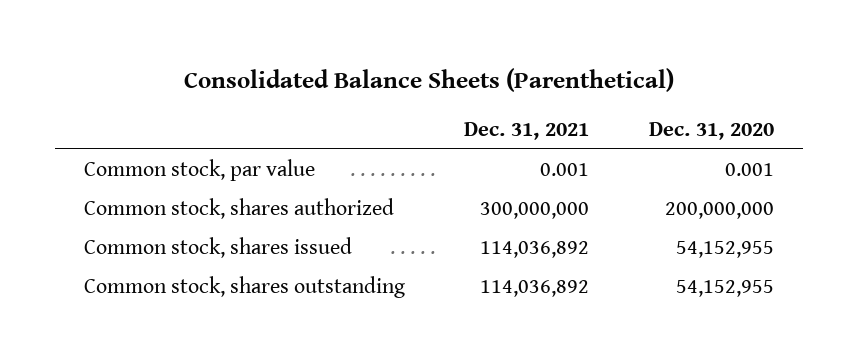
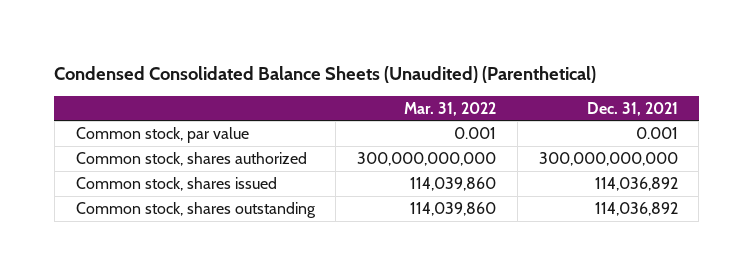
- Consolidated Balance Sheets (Parenthetical)
+ Condensed Consolidated Balance Sheets (Unaudited) (Parenthetical)
- | Dec. 31, 2021 | Dec. 31, 2020
+ | Mar. 31, 2022 | Dec. 31, 2021
- Common stock, shares authorized | 300,000,000 | 200,000,000
+ Common stock, shares authorized | 300,000,000,000 | 300,000,000,000

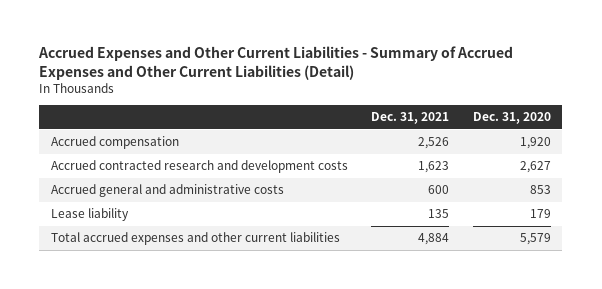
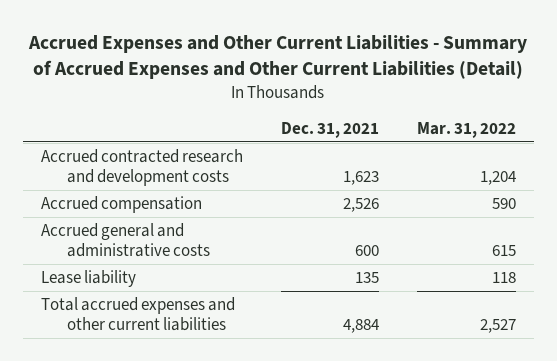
- | Dec. 31, 2021 | Dec. 31, 2020
+ | Dec. 31, 2021 | Mar. 31, 2022
moved down: Accrued compensation | 2,526 | 590

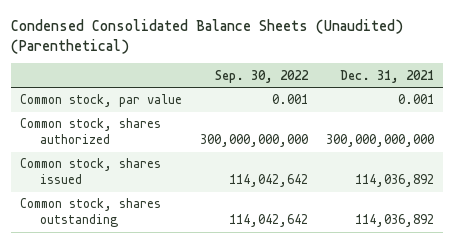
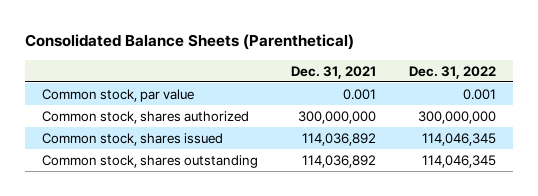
- Condensed Consolidated Balance Sheets (Unaudited) (Parenthetical)
+ Consolidated Balance Sheets (Parenthetical)
- | Sep. 30, 2022 | Dec. 31, 2021
+ | Dec. 31, 2021 | Dec. 31, 2022
- Common stock, shares authorized | 300,000,000,000 | 300,000,000,000
+ Common stock, shares authorized | 300,000,000 | 300,000,000

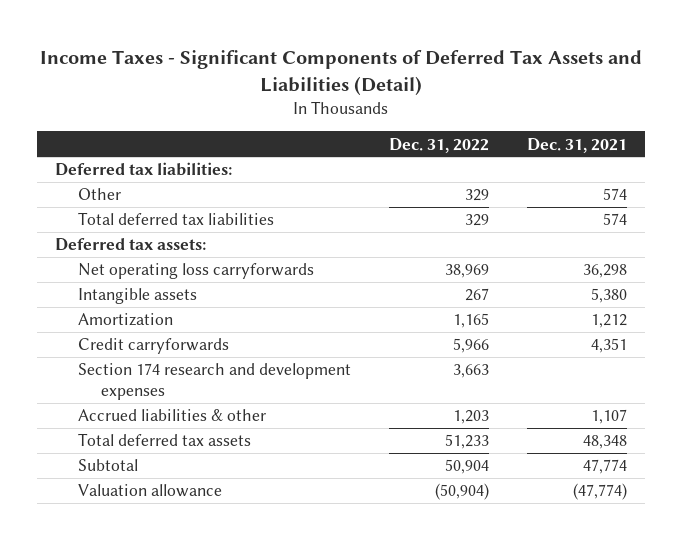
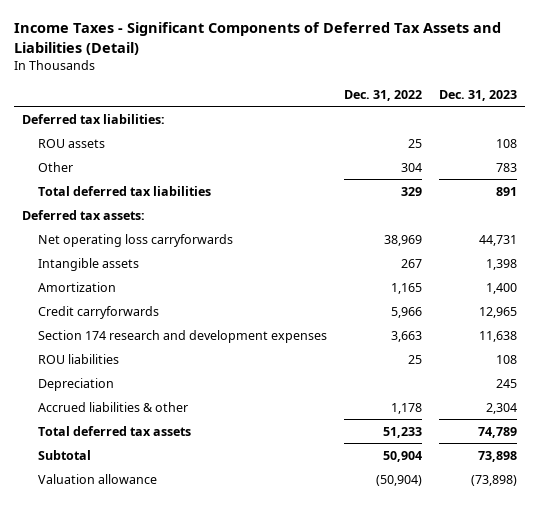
- | Dec. 31, 2022 | Dec. 31, 2021
+ | Dec. 31, 2022 | Dec. 31, 2023
- Other | 329 | 574
+ ROU assets | 25 | 108
+ Other | 304 | 783
- Accrued liabilities & other | 1,203 | 1,107
+ ROU liabilities | 25 | 108
+ Depreciation | | 245
+ Accrued liabilities & other | 1,178 | 2,304

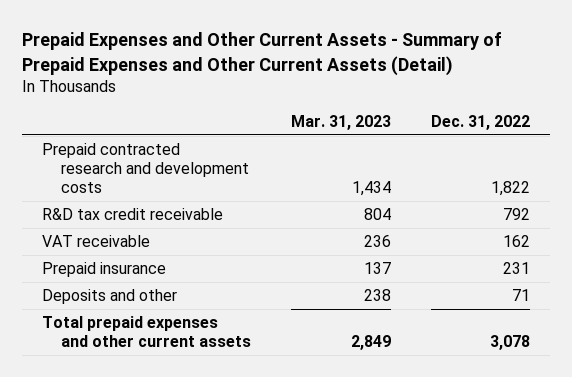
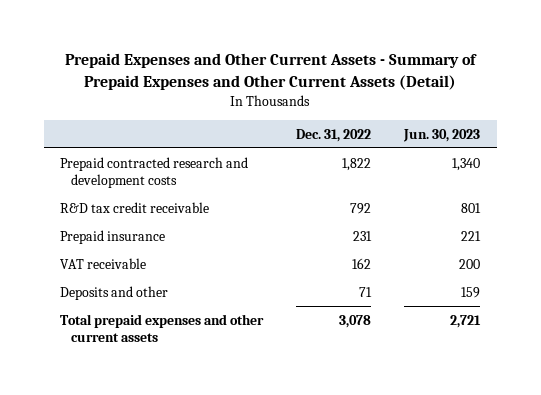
- | Mar. 31, 2023 | Dec. 31, 2022
+ | Dec. 31, 2022 | Jun. 30, 2023
moved down: VAT receivable | 162 | 200

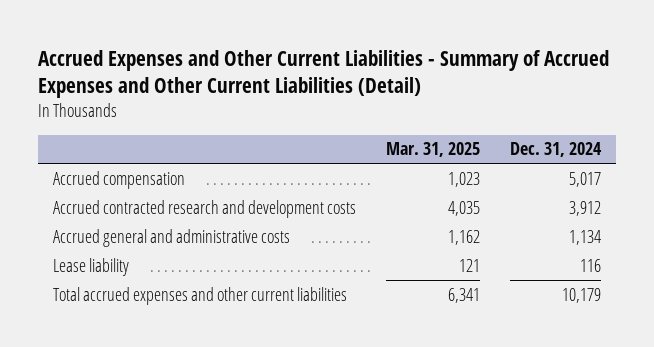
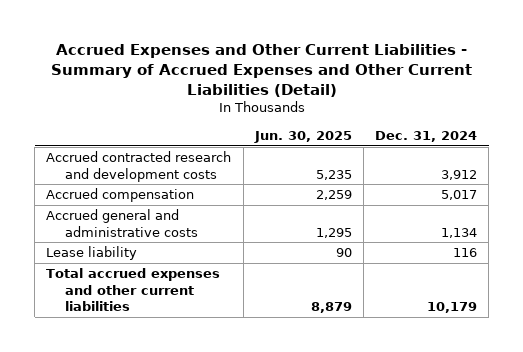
- | Mar. 31, 2025 | Dec. 31, 2024
+ | Jun. 30, 2025 | Dec. 31, 2024
moved down: Accrued compensation | 2,259 | 5,017

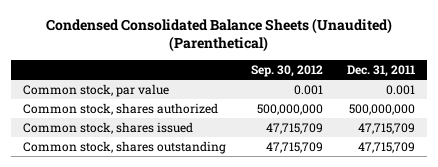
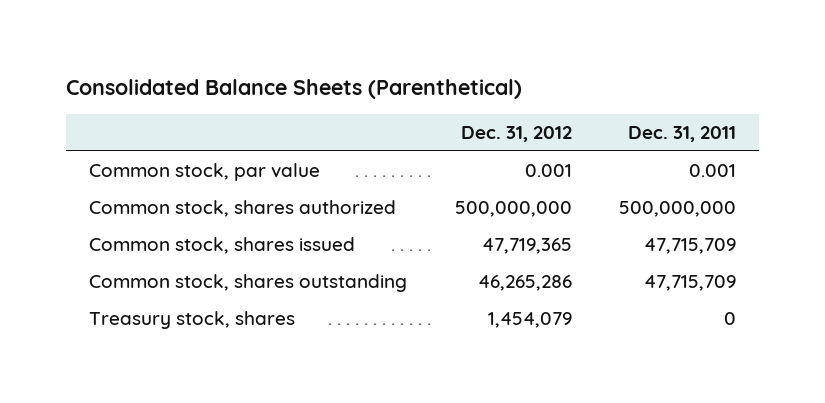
- Condensed Consolidated Balance Sheets (Unaudited) (Parenthetical)
+ Consolidated Balance Sheets (Parenthetical)
- | Sep. 30, 2012 | Dec. 31, 2011
+ | Dec. 31, 2012 | Dec. 31, 2011
+ Treasury stock, shares | 1,454,079 | 0

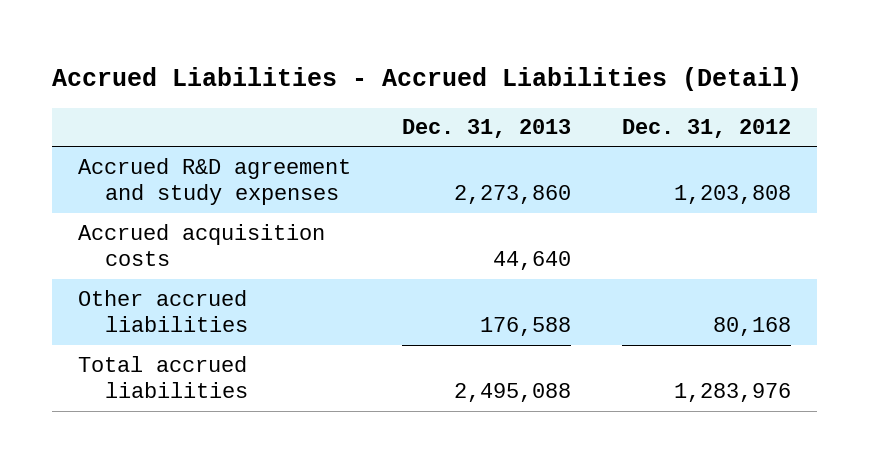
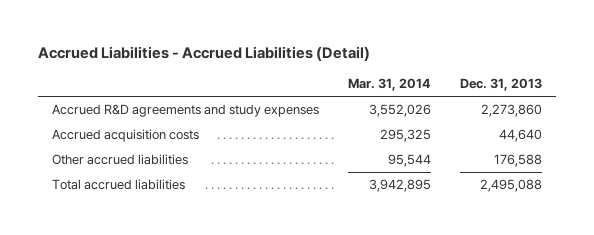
- | Dec. 31, 2013 | Dec. 31, 2012
+ | Mar. 31, 2014 | Dec. 31, 2013
- Accrued R&D agreement and study expenses | 2,273,860 | 1,203,808
+ Accrued R&D agreements and study expenses | 3,552,026 | 2,273,860

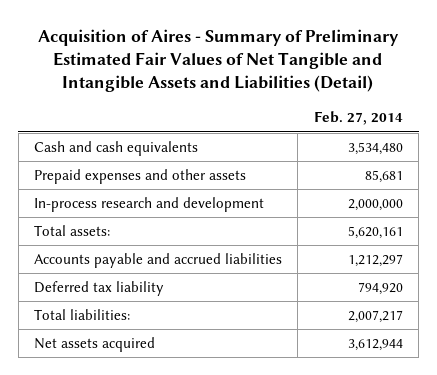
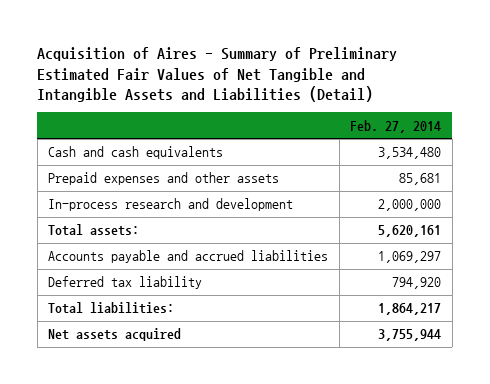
- Accounts payable and accrued liabilities | 1,212,297
+ Accounts payable and accrued liabilities | 1,069,297
- Total liabilities: | 2,007,217
- Net assets acquired | 3,612,944
+ Total liabilities: | 1,864,217
+ Net assets acquired | 3,755,944

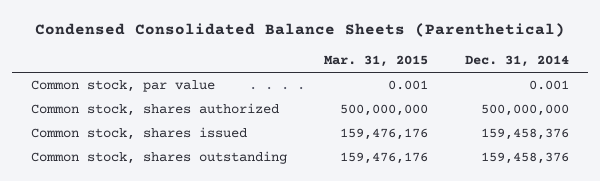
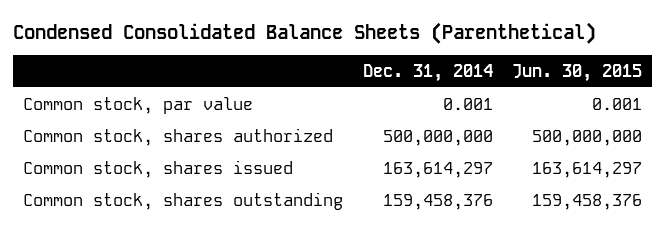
- | Mar. 31, 2015 | Dec. 31, 2014
+ | Dec. 31, 2014 | Jun. 30, 2015
- Common stock, shares issued | 159,476,176 | 159,458,376
+ Common stock, shares issued | 163,614,297 | 163,614,297

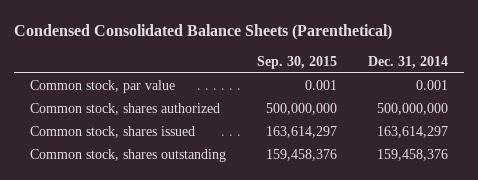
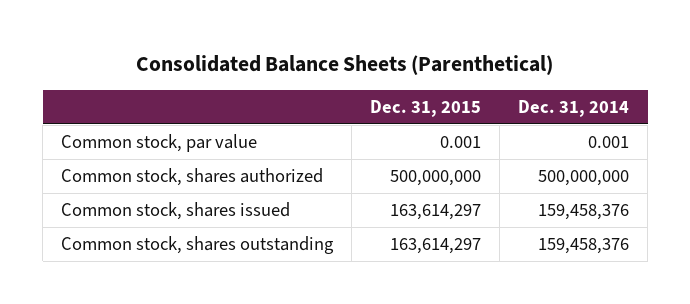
- Condensed Consolidated Balance Sheets (Parenthetical)
+ Consolidated Balance Sheets (Parenthetical)
- | Sep. 30, 2015 | Dec. 31, 2014
+ | Dec. 31, 2015 | Dec. 31, 2014
- Common stock, shares issued | 163,614,297 | 163,614,297
+ Common stock, shares issued | 163,614,297 | 159,458,376

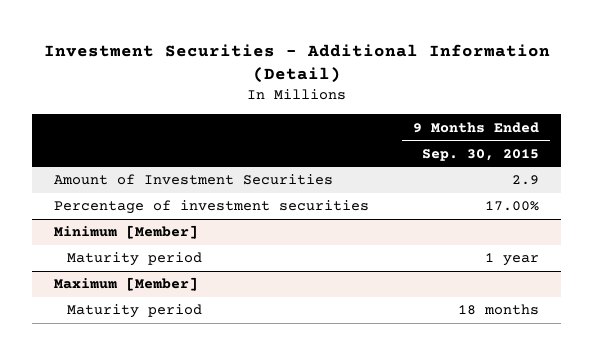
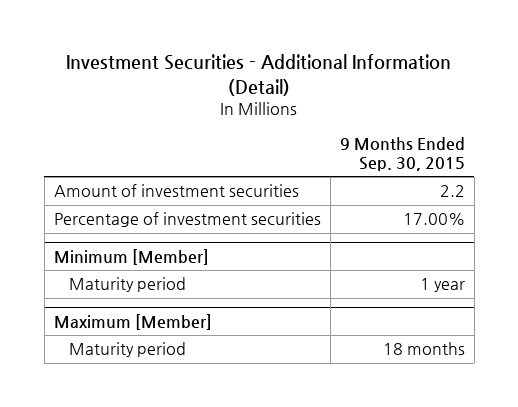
- Amount of Investment Securities | 2.9
+ Amount of investment securities | 2.2

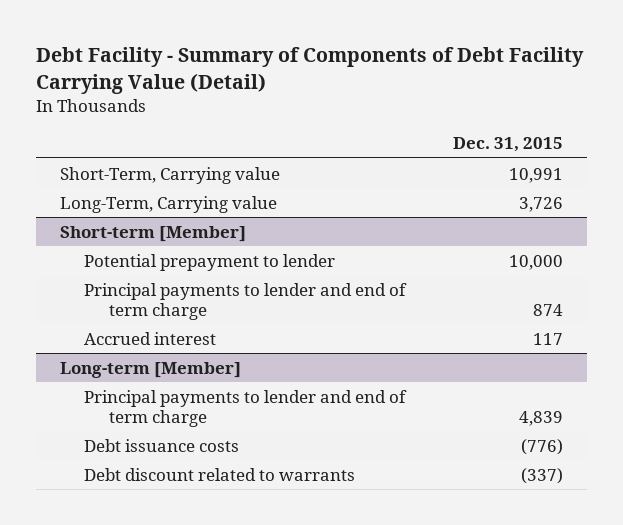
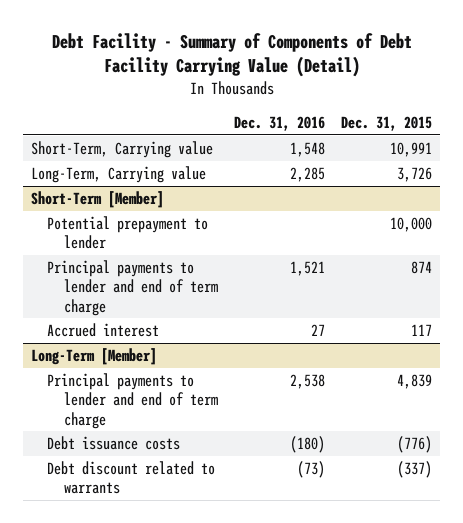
- | Dec. 31, 2015
+ | Dec. 31, 2016 | Dec. 31, 2015
- Short-term [Member]
+ Short-Term [Member]
- Long-term [Member]
+ Long-Term [Member]

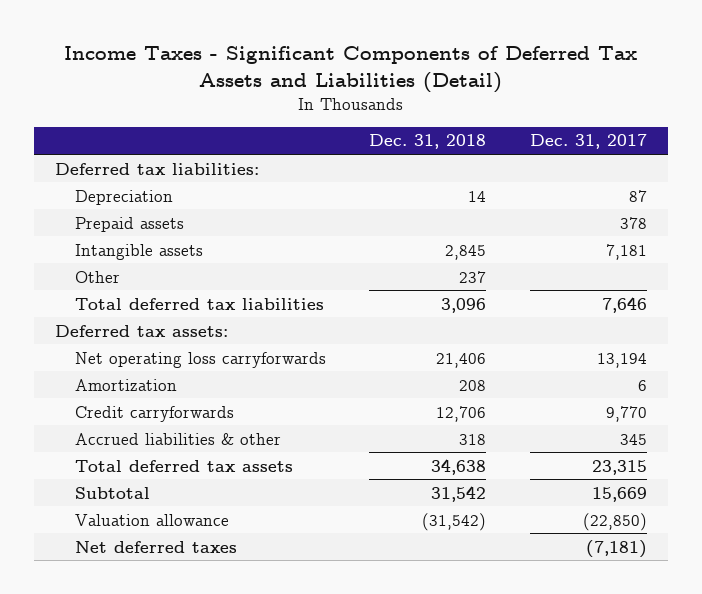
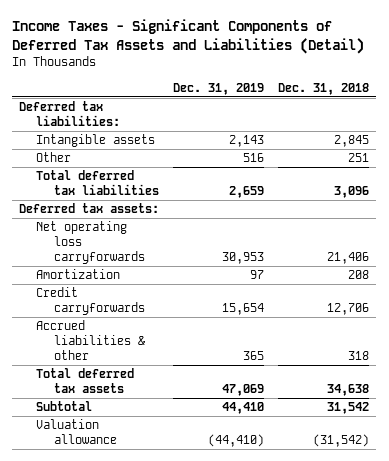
- | Dec. 31, 2018 | Dec. 31, 2017
+ | Dec. 31, 2019 | Dec. 31, 2018
- Depreciation | 14 | 87
- Prepaid assets | | 378
- Other | 237 |
+ Other | 516 | 251
- Net deferred taxes | | (7,181)

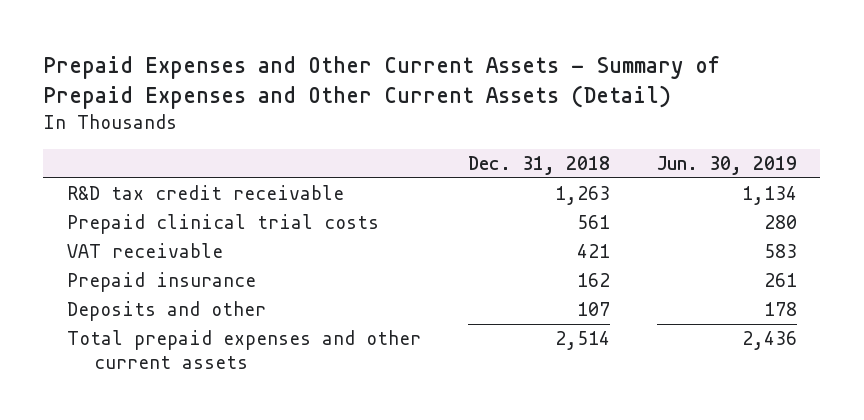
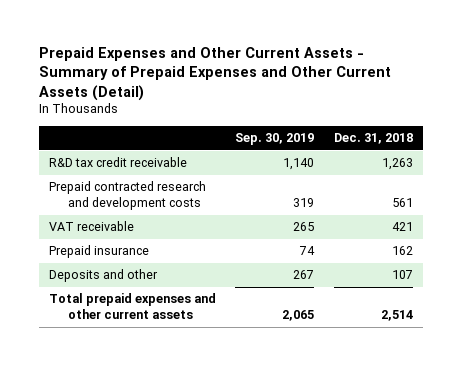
- | Dec. 31, 2018 | Jun. 30, 2019
+ | Sep. 30, 2019 | Dec. 31, 2018
- Prepaid clinical trial costs | 561 | 280
+ Prepaid contracted research and development costs | 319 | 561

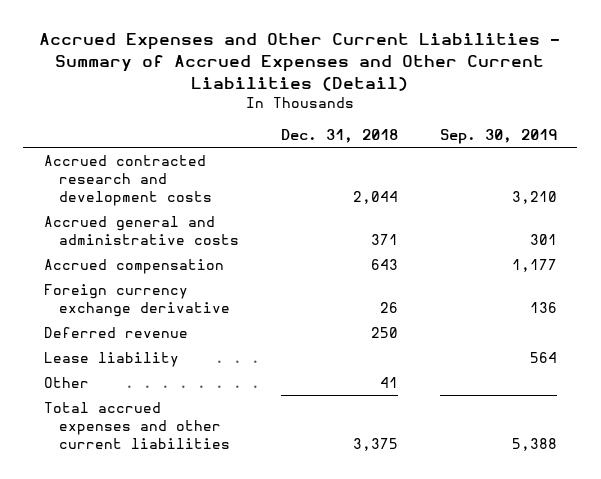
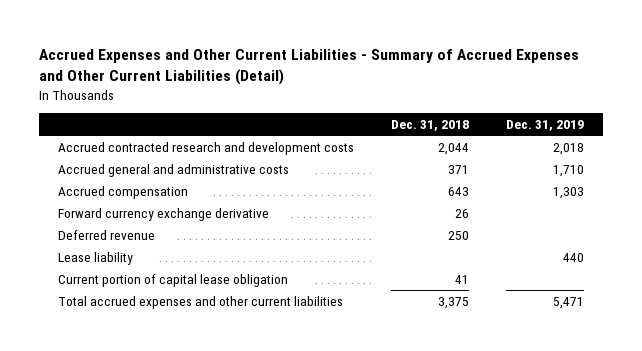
- | Dec. 31, 2018 | Sep. 30, 2019
+ | Dec. 31, 2018 | Dec. 31, 2019
- Foreign currency exchange derivative | 26 | 136
+ Forward currency exchange derivative | 26 |
- Other | 41 |
+ Current portion of capital lease obligation | 41 |

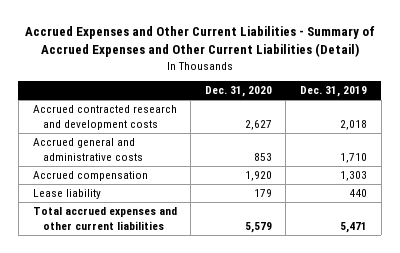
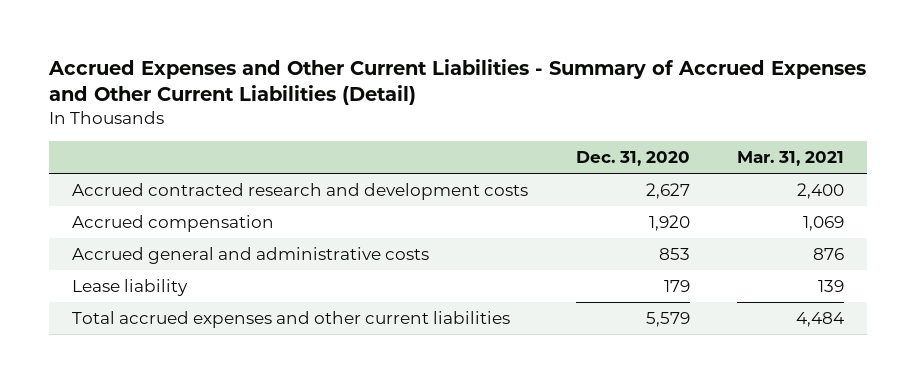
- | Dec. 31, 2020 | Dec. 31, 2019
+ | Dec. 31, 2020 | Mar. 31, 2021
moved down: Accrued general and administrative costs | 853 | 876

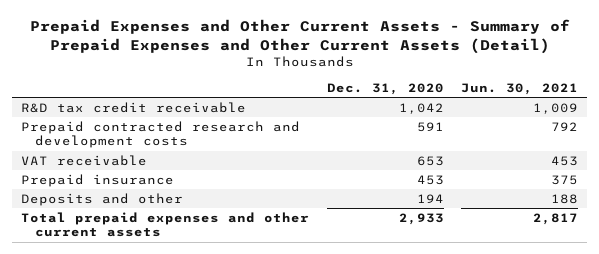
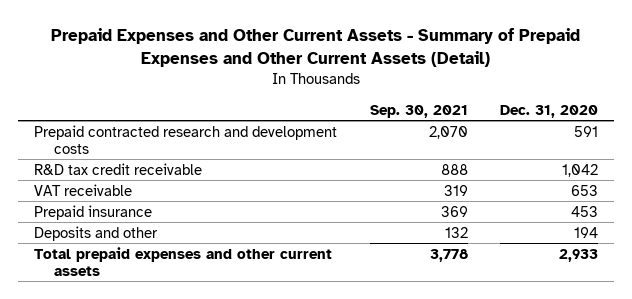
- | Dec. 31, 2020 | Jun. 30, 2021
+ | Sep. 30, 2021 | Dec. 31, 2020
moved down: R&D tax credit receivable | 888 | 1,042

